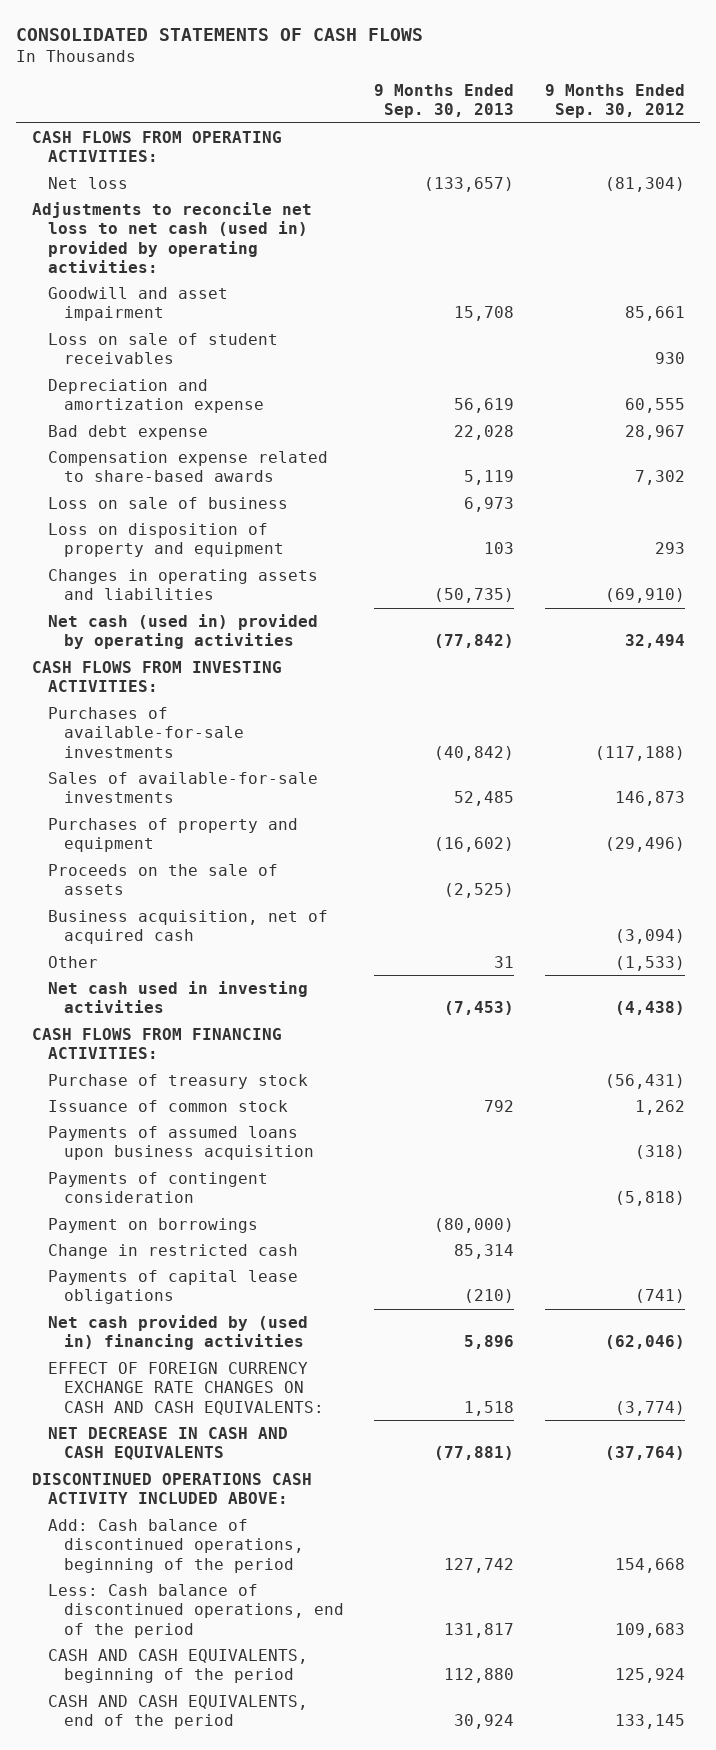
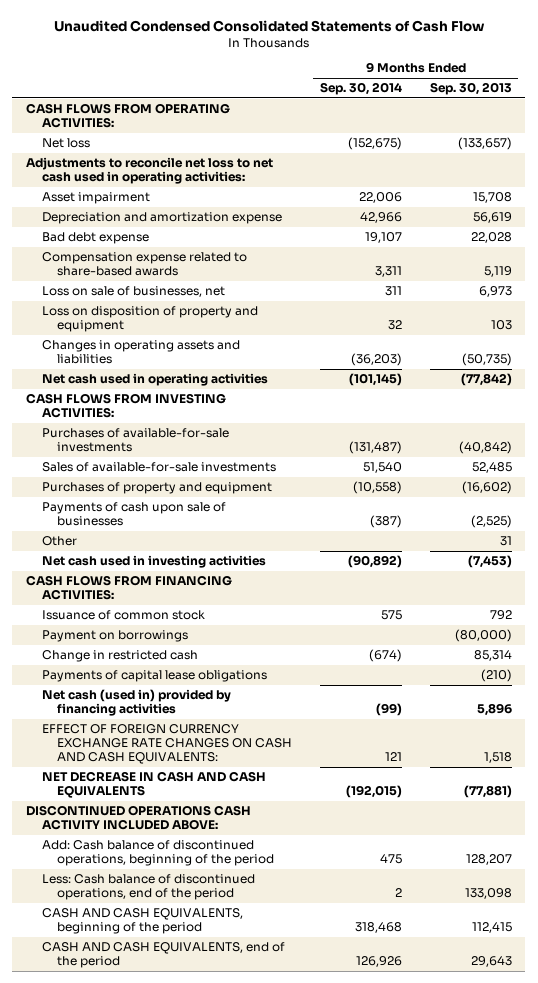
- CONSOLIDATED STATEMENTS OF CASH FLOWS
+ Unaudited Condensed Consolidated Statements of Cash Flow
- | 9 Months Ended Sep. 30, 2013 | 9 Months Ended Sep. 30, 2012
+ | 9 Months Ended Sep. 30, 2014 | 9 Months Ended Sep. 30, 2013
- Adjustments to reconcile net loss to net cash (used in) provided by operating activities:
- Goodwill and asset impairment | 15,708 | 85,661
- Loss on sale of student receivables | | 930
+ Adjustments to reconcile net loss to net cash used in operating activities:
+ Asset impairment | 22,006 | 15,708
- Loss on sale of business | 6,973 |
+ Loss on sale of businesses, net | 311 | 6,973
- Net cash (used in) provided by operating activities | (77,842) | 32,494
+ Net cash used in operating activities | (101,145) | (77,842)
- Proceeds on the sale of assets | (2,525) |
- Business acquisition, net of acquired cash | | (3,094)
+ Payments of cash upon sale of businesses | (387) | (2,525)
- Purchase of treasury stock | | (56,431)
- Payments of assumed loans upon business acquisition | | (318)
- Payments of contingent consideration | | (5,818)
- Net cash provided by (used in) financing activities | 5,896 | (62,046)
+ Net cash (used in) provided by financing activities | (99) | 5,896
- Add: Cash balance of discontinued operations, beginning of the period | 127,742 | 154,668
- Less: Cash balance of discontinued operations, end of the period | 131,817 | 109,683
- CASH AND CASH EQUIVALENTS, beginning of the period | 112,880 | 125,924
- CASH AND CASH EQUIVALENTS, end of the period | 30,924 | 133,145
+ Add: Cash balance of discontinued operations, beginning of the period | 475 | 128,207
+ Less: Cash balance of discontinued operations, end of the period | 2 | 133,098
+ CASH AND CASH EQUIVALENTS, beginning of the period | 318,468 | 112,415
+ CASH AND CASH EQUIVALENTS, end of the period | 126,926 | 29,643

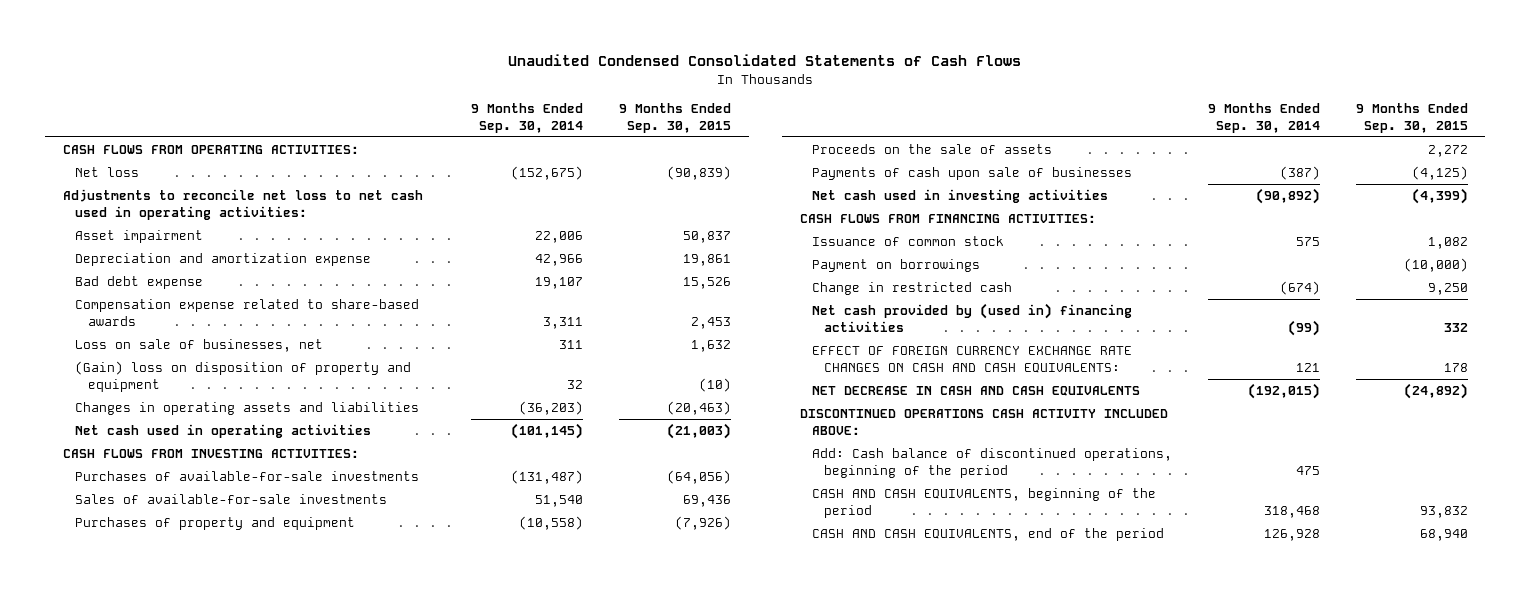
- Unaudited Condensed Consolidated Statements of Cash Flow
+ Unaudited Condensed Consolidated Statements of Cash Flows
- | 9 Months Ended Sep. 30, 2014 | 9 Months Ended Sep. 30, 2013
+ | 9 Months Ended Sep. 30, 2014 | 9 Months Ended Sep. 30, 2015
- Loss on disposition of property and equipment | 32 | 103
+ (Gain) loss on disposition of property and equipment | 32 | (10)
+ Proceeds on the sale of assets | | 2,272
- Other | | 31
- Payments of capital lease obligations | | (210)
- Net cash (used in) provided by financing activities | (99) | 5,896
+ Net cash provided by (used in) financing activities | (99) | 332
- Less: Cash balance of discontinued operations, end of the period | 2 | 133,098
- CASH AND CASH EQUIVALENTS, end of the period | 126,926 | 29,643
+ CASH AND CASH EQUIVALENTS, end of the period | 126,928 | 68,940

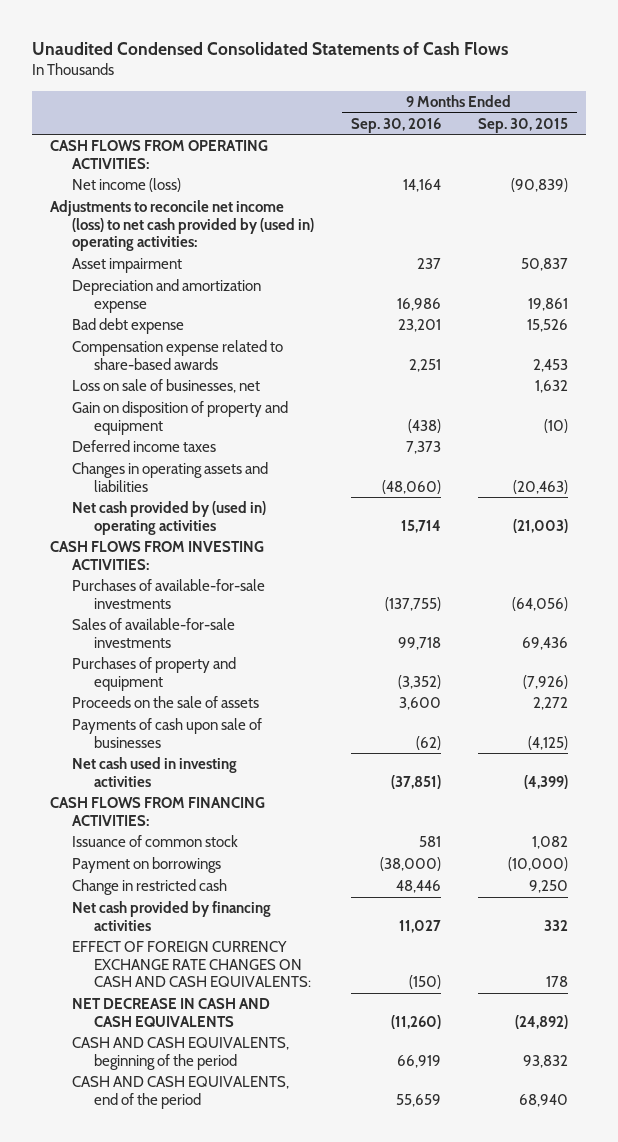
- | 9 Months Ended Sep. 30, 2014 | 9 Months Ended Sep. 30, 2015
+ | 9 Months Ended Sep. 30, 2016 | 9 Months Ended Sep. 30, 2015
- Net loss | (152,675) | (90,839)
- Adjustments to reconcile net loss to net cash used in operating activities:
+ Net income (loss) | 14,164 | (90,839)
+ Adjustments to reconcile net income (loss) to net cash provided by (used in) operating activities:
- (Gain) loss on disposition of property and equipment | 32 | (10)
+ Gain on disposition of property and equipment | (438) | (10)
+ Deferred income taxes | 7,373 |
- Net cash used in operating activities | (101,145) | (21,003)
+ Net cash provided by (used in) operating activities | 15,714 | (21,003)
- Net cash provided by (used in) financing activities | (99) | 332
+ Net cash provided by financing activities | 11,027 | 332
- DISCONTINUED OPERATIONS CASH ACTIVITY INCLUDED ABOVE:
- Add: Cash balance of discontinued operations, beginning of the period | 475 |

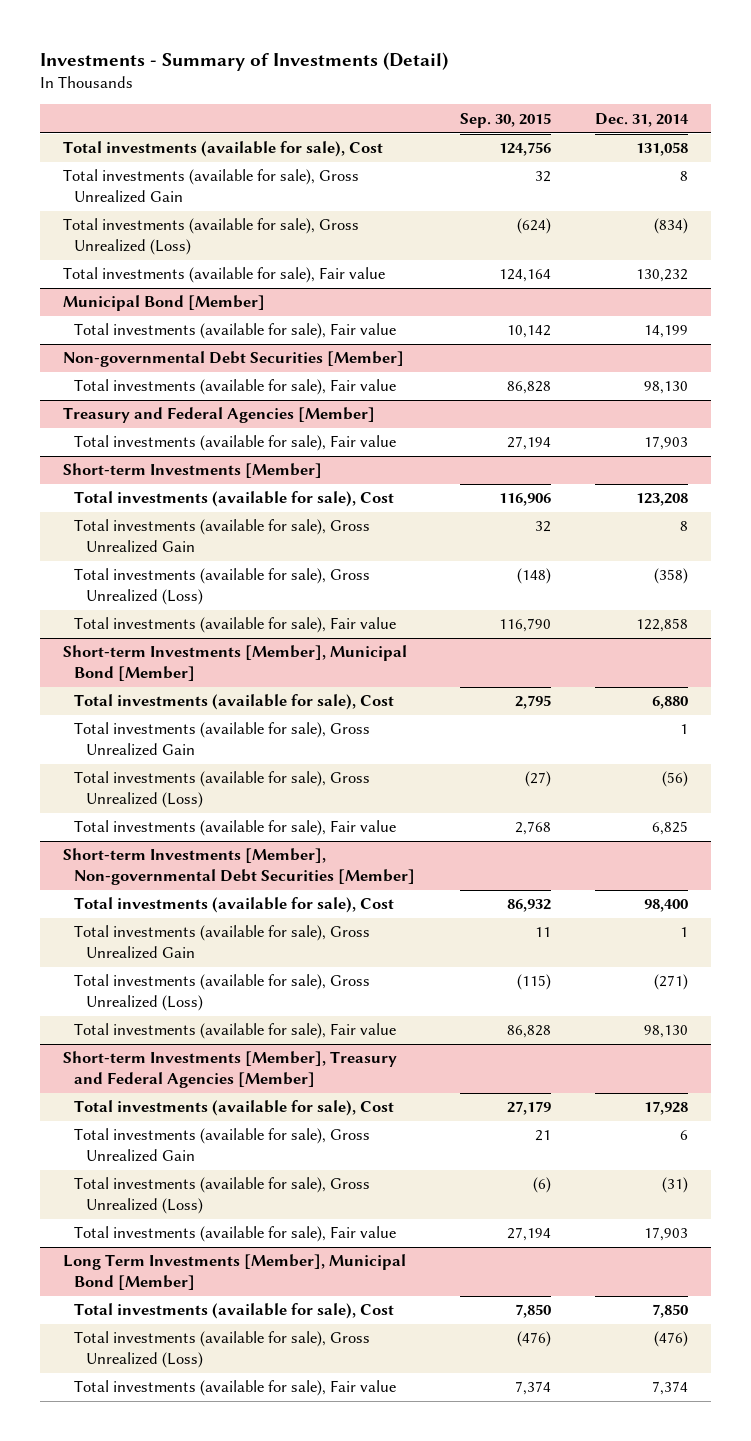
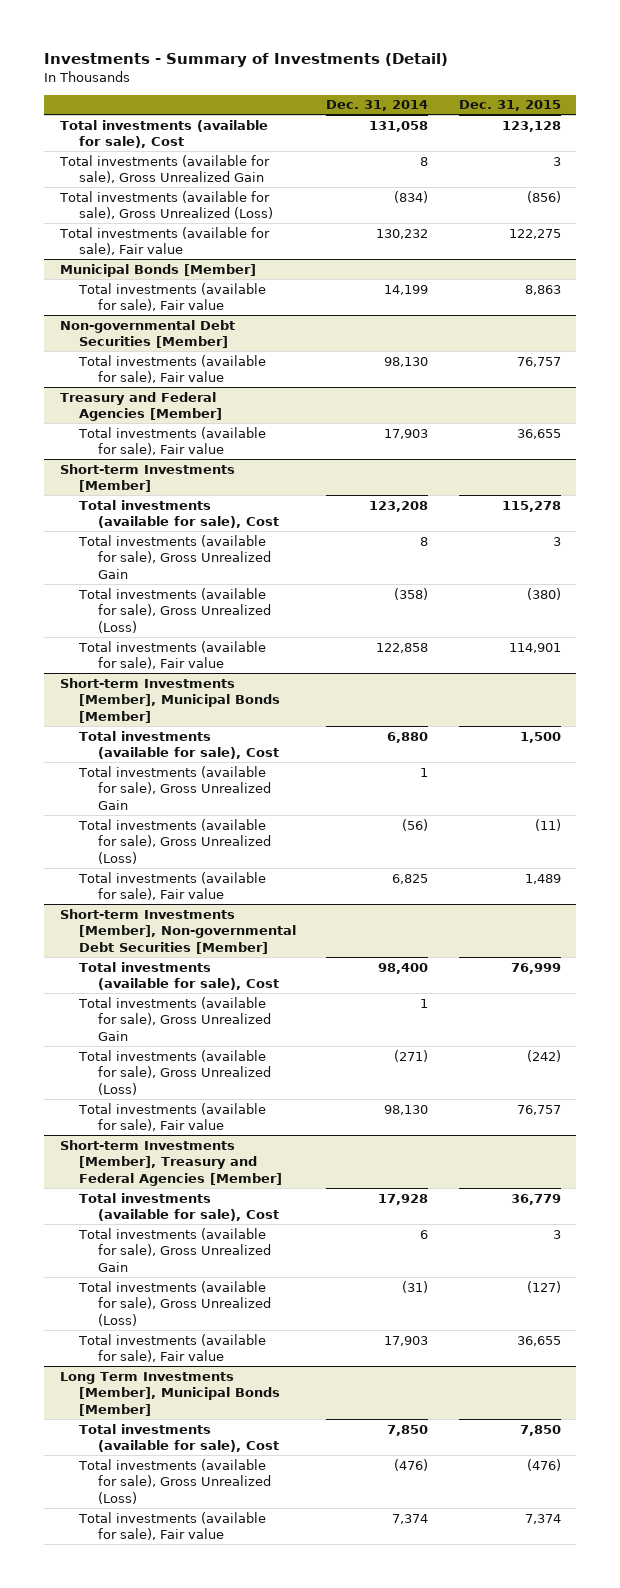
- | Sep. 30, 2015 | Dec. 31, 2014
+ | Dec. 31, 2014 | Dec. 31, 2015
- Municipal Bond [Member]
+ Municipal Bonds [Member]
- Short-term Investments [Member], Municipal Bond [Member]
+ Short-term Investments [Member], Municipal Bonds [Member]
- Long Term Investments [Member], Municipal Bond [Member]
+ Long Term Investments [Member], Municipal Bonds [Member]

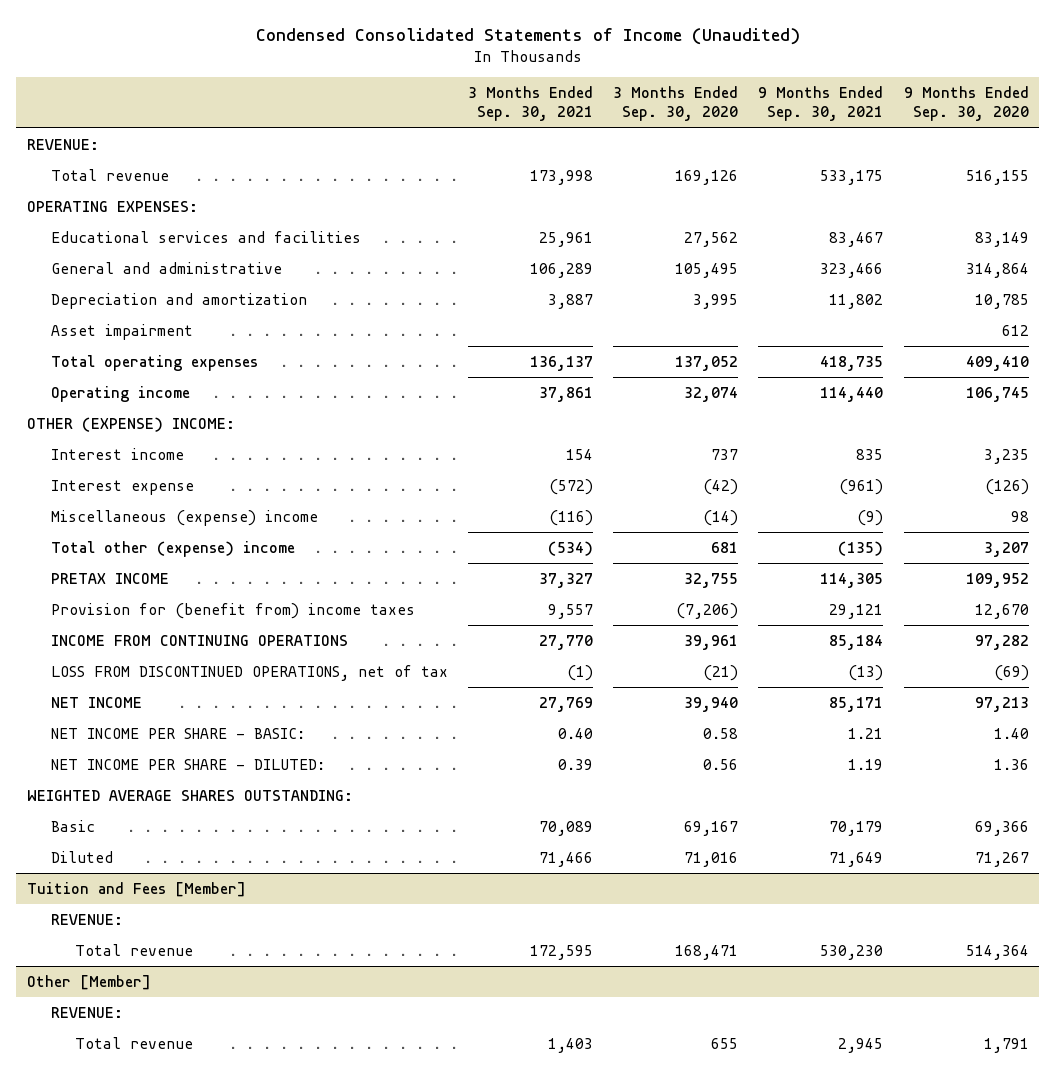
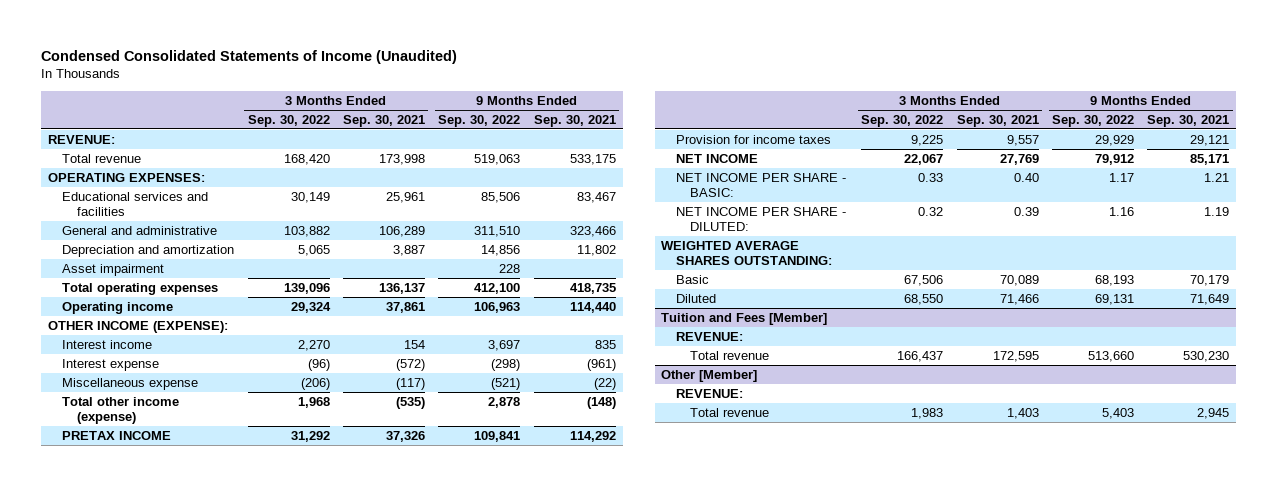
- | 3 Months Ended Sep. 30, 2021 | 3 Months Ended Sep. 30, 2020 | 9 Months Ended Sep. 30, 2021 | 9 Months Ended Sep. 30, 2020
+ | 3 Months Ended Sep. 30, 2022 | 3 Months Ended Sep. 30, 2021 | 9 Months Ended Sep. 30, 2022 | 9 Months Ended Sep. 30, 2021
- OTHER (EXPENSE) INCOME:
+ OTHER INCOME (EXPENSE):
- Miscellaneous (expense) income | (116) | (14) | (9) | 98
- Total other (expense) income | (534) | 681 | (135) | 3,207
- PRETAX INCOME | 37,327 | 32,755 | 114,305 | 109,952
- Provision for (benefit from) income taxes | 9,557 | (7,206) | 29,121 | 12,670
- INCOME FROM CONTINUING OPERATIONS | 27,770 | 39,961 | 85,184 | 97,282
- LOSS FROM DISCONTINUED OPERATIONS, net of tax | (1) | (21) | (13) | (69)
+ Miscellaneous expense | (206) | (117) | (521) | (22)
+ Total other income (expense) | 1,968 | (535) | 2,878 | (148)
+ PRETAX INCOME | 31,292 | 37,326 | 109,841 | 114,292
+ Provision for income taxes | 9,225 | 9,557 | 29,929 | 29,121

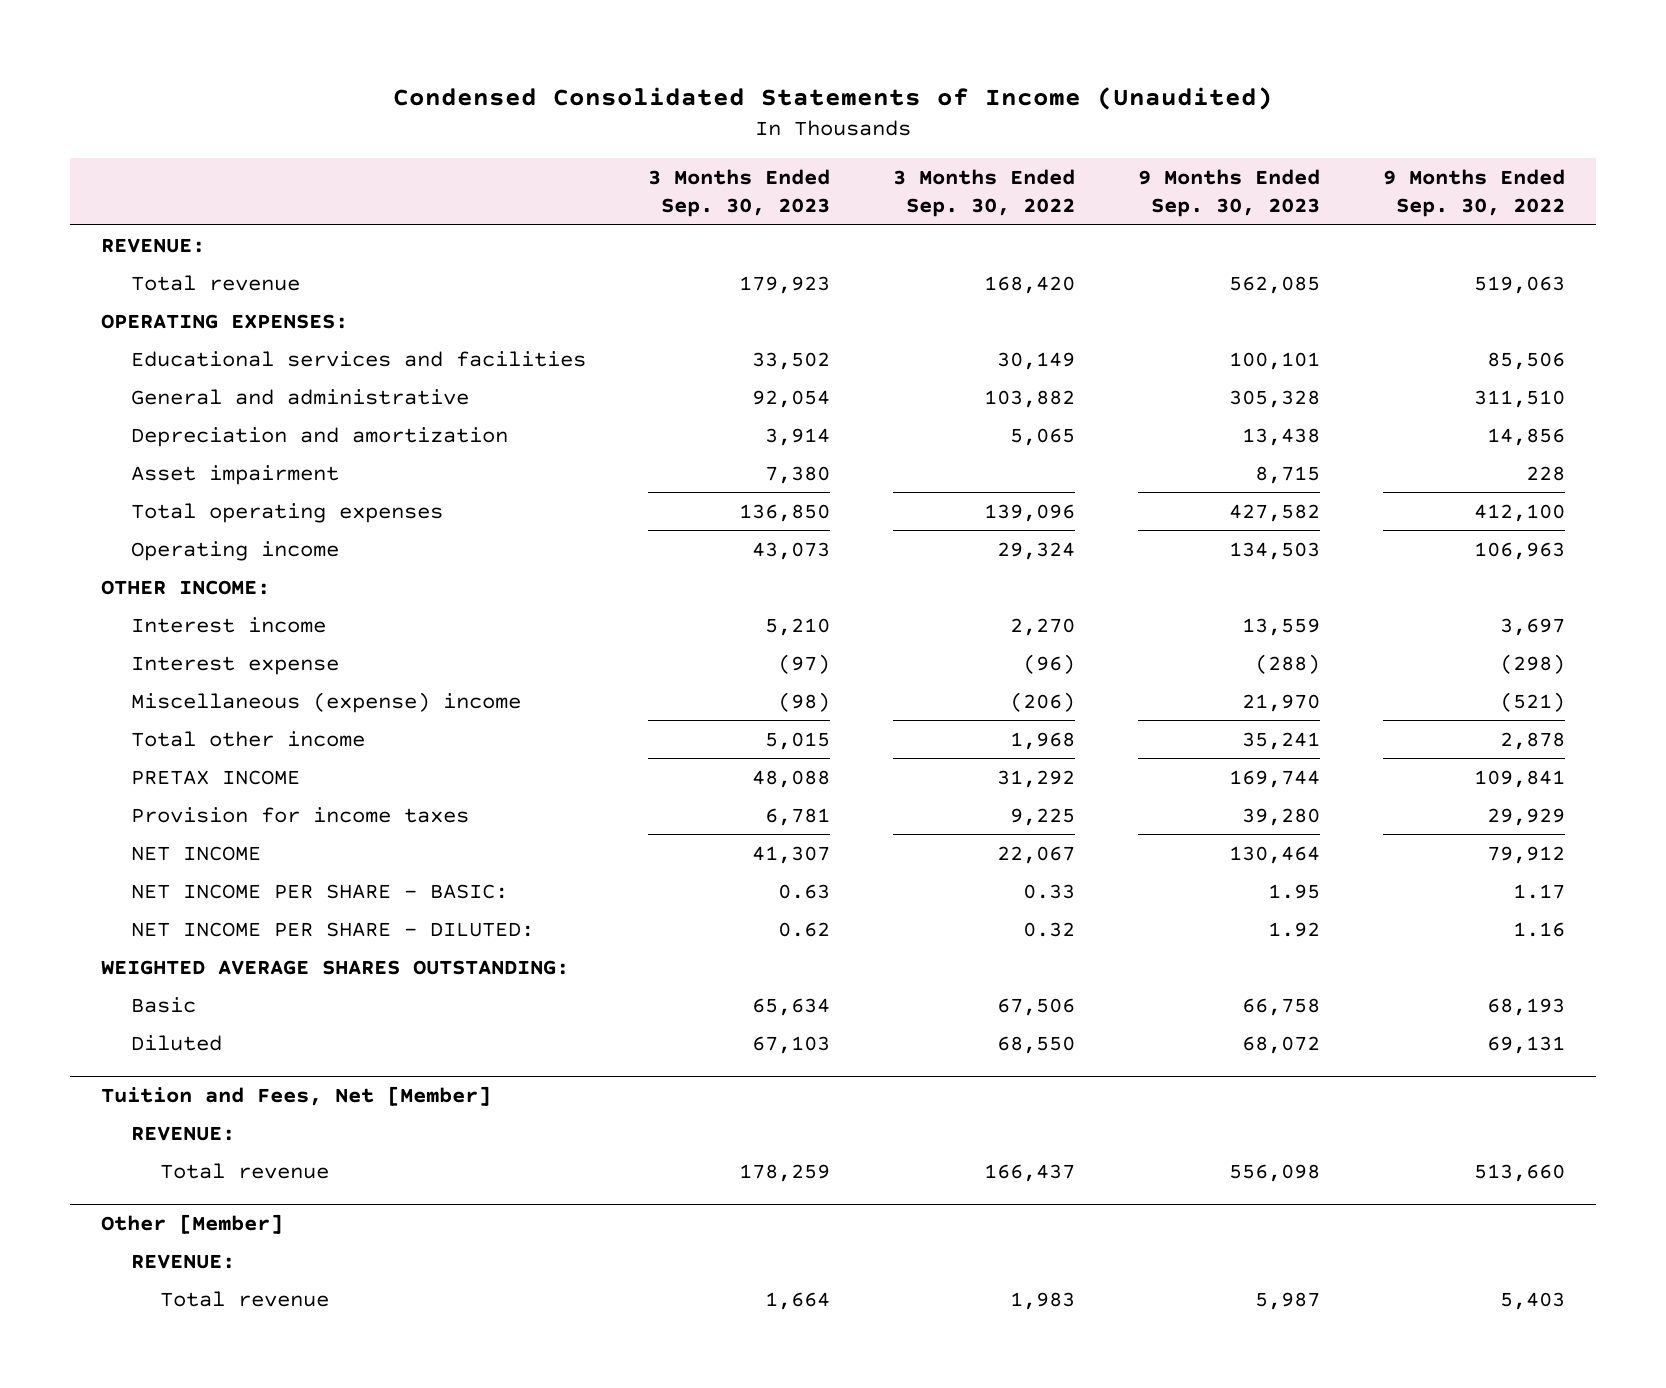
- | 3 Months Ended Sep. 30, 2022 | 3 Months Ended Sep. 30, 2021 | 9 Months Ended Sep. 30, 2022 | 9 Months Ended Sep. 30, 2021
+ | 3 Months Ended Sep. 30, 2023 | 3 Months Ended Sep. 30, 2022 | 9 Months Ended Sep. 30, 2023 | 9 Months Ended Sep. 30, 2022
- OTHER INCOME (EXPENSE):
+ OTHER INCOME:
- Miscellaneous expense | (206) | (117) | (521) | (22)
- Total other income (expense) | 1,968 | (535) | 2,878 | (148)
+ Miscellaneous (expense) income | (98) | (206) | 21,970 | (521)
+ Total other income | 5,015 | 1,968 | 35,241 | 2,878
- Tuition and Fees [Member]
+ Tuition and Fees, Net [Member]

